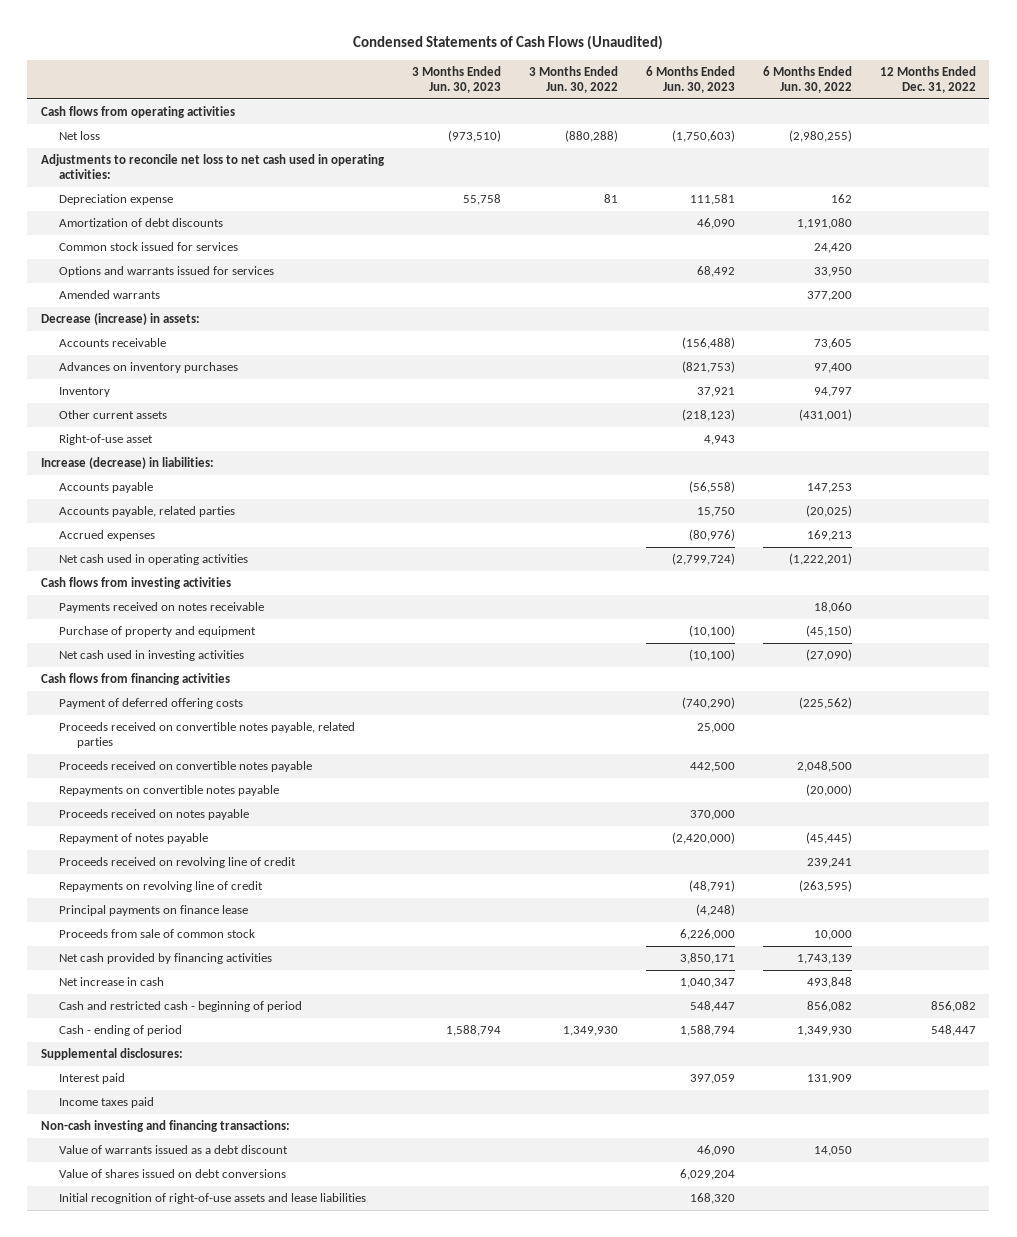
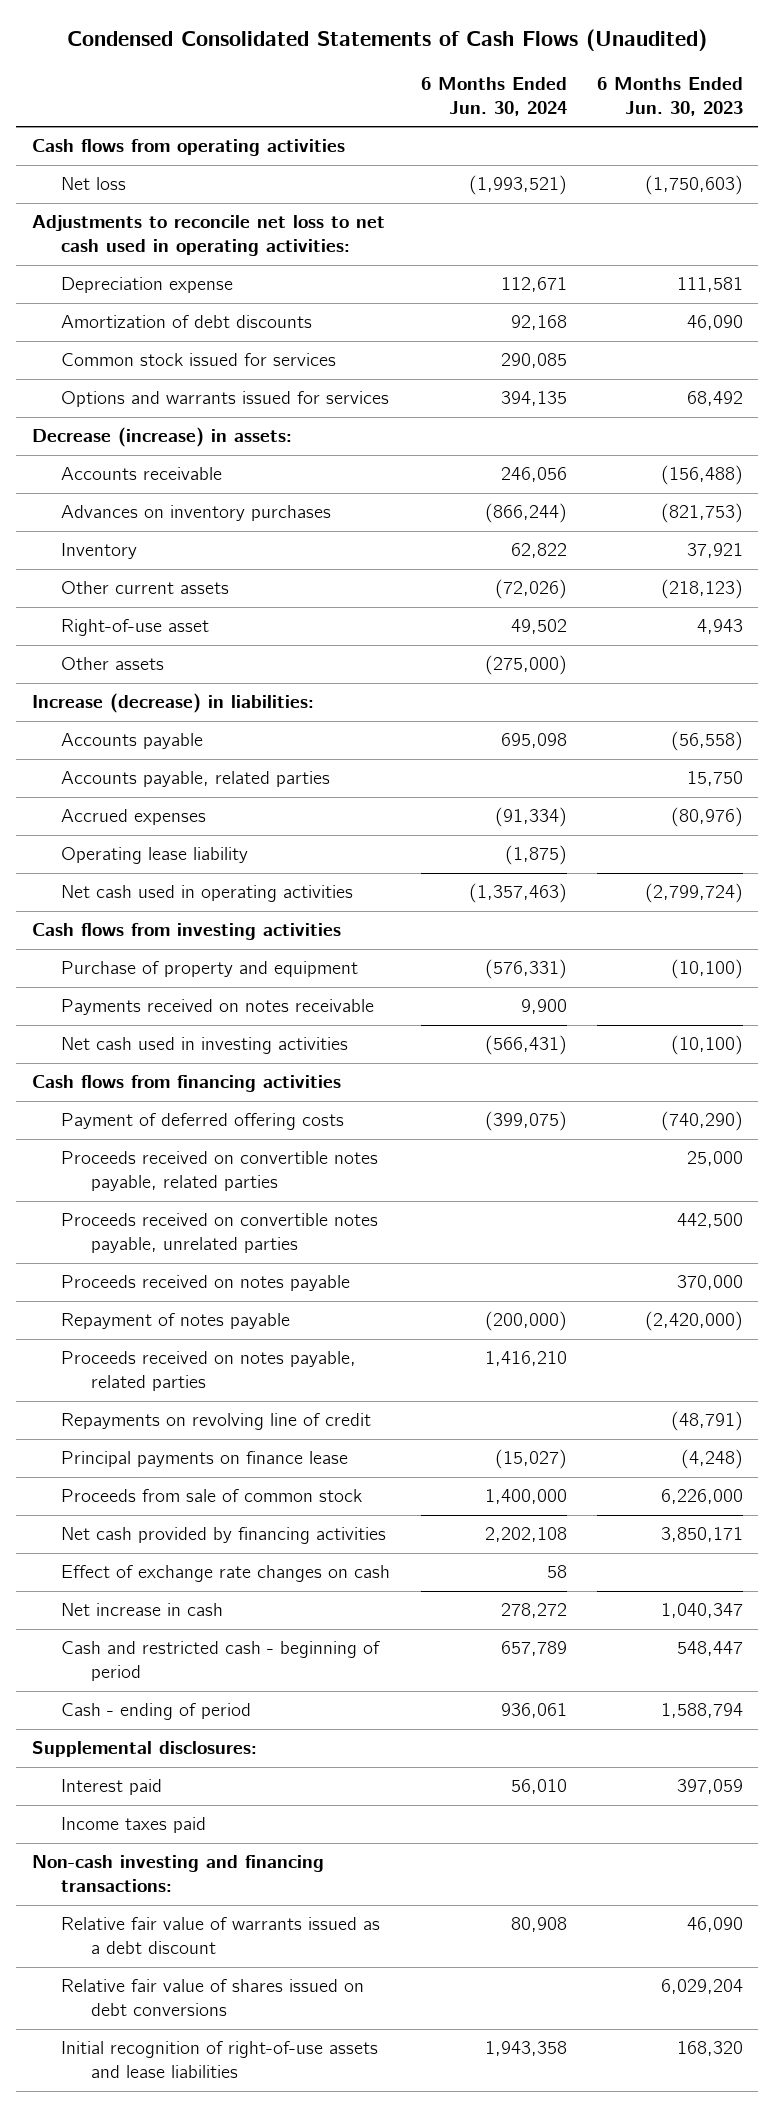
- Condensed Statements of Cash Flows (Unaudited)
+ Condensed Consolidated Statements of Cash Flows (Unaudited)
- | 3 Months Ended Jun. 30, 2023 | 3 Months Ended Jun. 30, 2022 | 6 Months Ended Jun. 30, 2023 | 6 Months Ended Jun. 30, 2022 | 12 Months Ended Dec. 31, 2022
+ | 6 Months Ended Jun. 30, 2024 | 6 Months Ended Jun. 30, 2023
- Amended warrants | | | | 377,200 |
+ Other assets | (275,000) |
+ Operating lease liability | (1,875) |
moved down: Payments received on notes receivable | 9,900 |
- Proceeds received on convertible notes payable | | | 442,500 | 2,048,500 |
- Repayments on convertible notes payable | | | | (20,000) |
+ Proceeds received on convertible notes payable, unrelated parties | | 442,500
- Proceeds received on revolving line of credit | | | | 239,241 |
+ Proceeds received on notes payable, related parties | 1,416,210 |
+ Effect of exchange rate changes on cash | 58 |
- Value of warrants issued as a debt discount | | | 46,090 | 14,050 |
- Value of shares issued on debt conversions | | | 6,029,204 | |
+ Relative fair value of warrants issued as a debt discount | 80,908 | 46,090
+ Relative fair value of shares issued on debt conversions | | 6,029,204

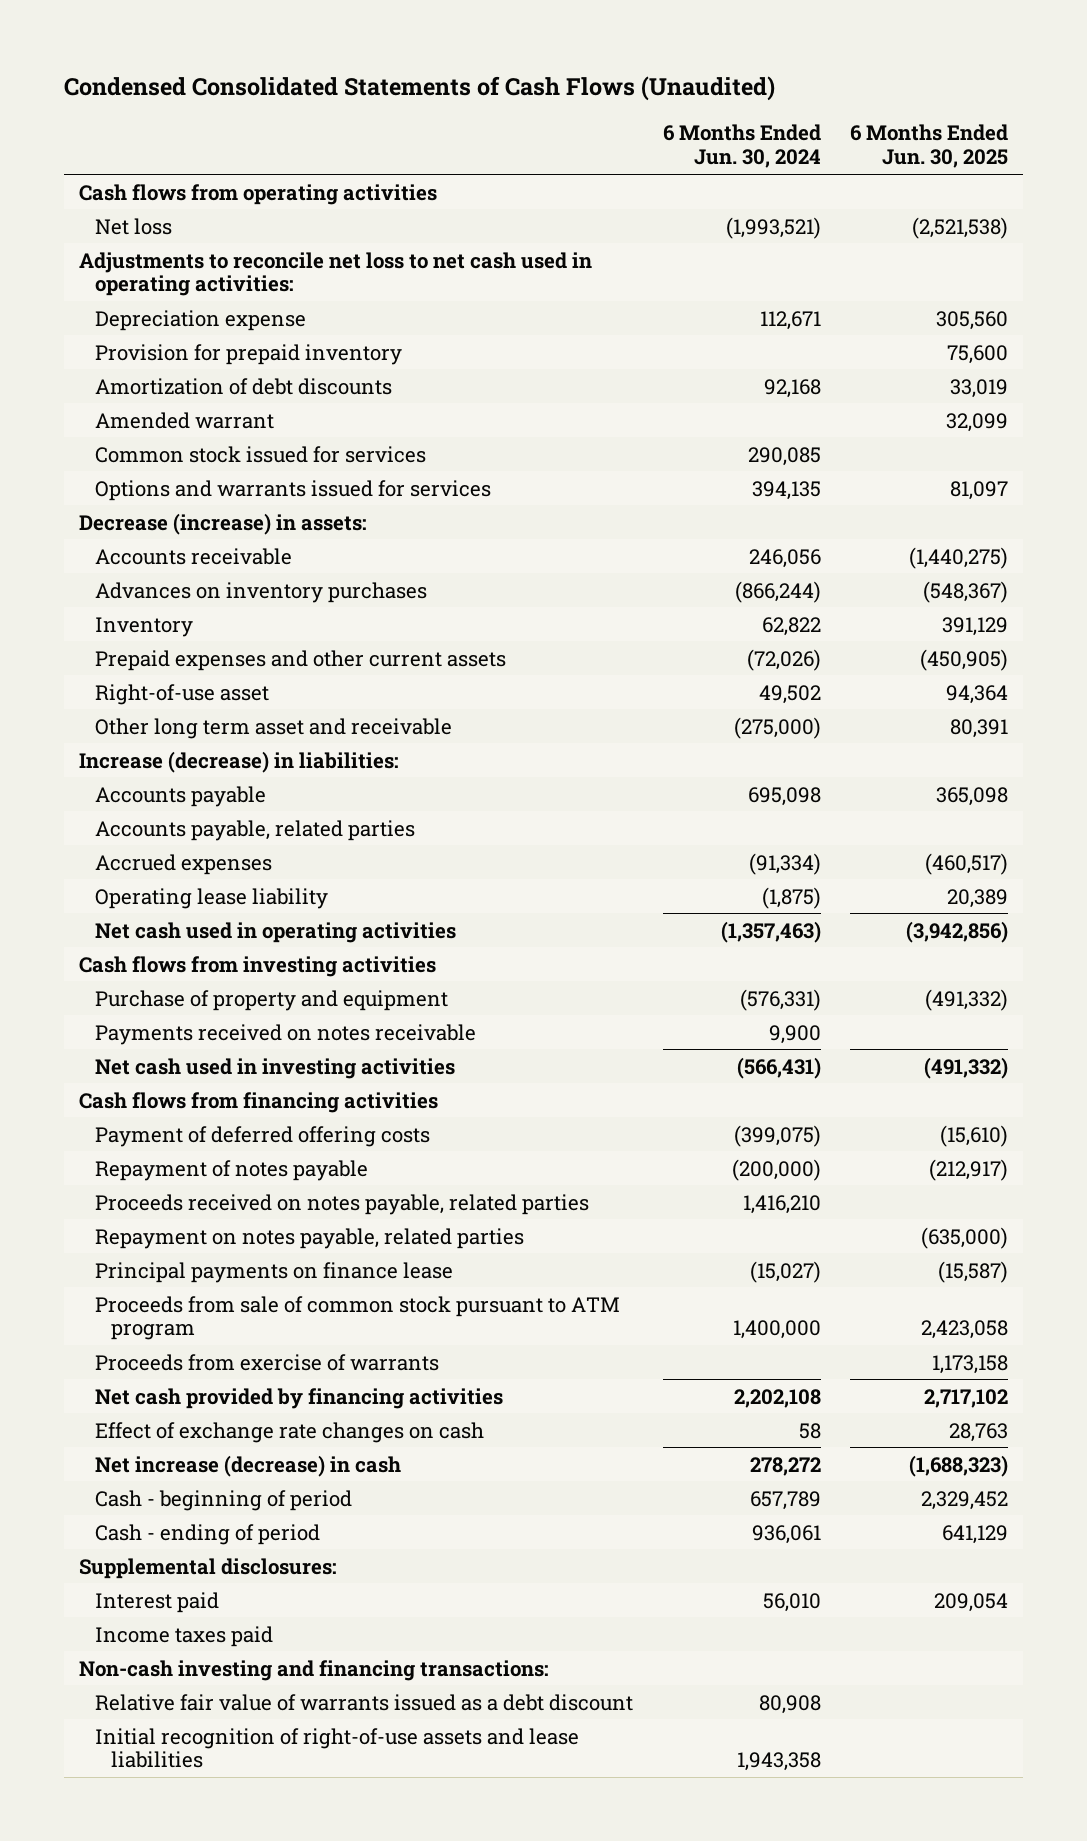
- | 6 Months Ended Jun. 30, 2024 | 6 Months Ended Jun. 30, 2023
+ | 6 Months Ended Jun. 30, 2024 | 6 Months Ended Jun. 30, 2025
+ Provision for prepaid inventory | | 75,600
+ Amended warrant | | 32,099
- Other current assets | (72,026) | (218,123)
+ Prepaid expenses and other current assets | (72,026) | (450,905)
- Other assets | (275,000) |
+ Other long term asset and receivable | (275,000) | 80,391
- Proceeds received on convertible notes payable, related parties | | 25,000
- Proceeds received on convertible notes payable, unrelated parties | | 442,500
- Proceeds received on notes payable | | 370,000
- Repayments on revolving line of credit | | (48,791)
+ Repayment on notes payable, related parties | | (635,000)
- Proceeds from sale of common stock | 1,400,000 | 6,226,000
+ Proceeds from sale of common stock pursuant to ATM program | 1,400,000 | 2,423,058
+ Proceeds from exercise of warrants | | 1,173,158
- Net increase in cash | 278,272 | 1,040,347
- Cash and restricted cash - beginning of period | 657,789 | 548,447
+ Net increase (decrease) in cash | 278,272 | (1,688,323)
+ Cash - beginning of period | 657,789 | 2,329,452
- Relative fair value of shares issued on debt conversions | | 6,029,204

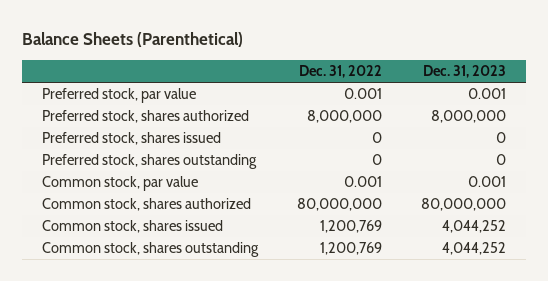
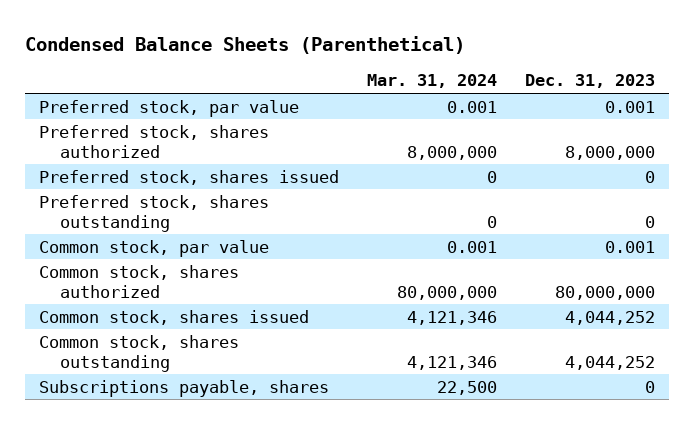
- Balance Sheets (Parenthetical)
+ Condensed Balance Sheets (Parenthetical)
- | Dec. 31, 2022 | Dec. 31, 2023
+ | Mar. 31, 2024 | Dec. 31, 2023
+ Subscriptions payable, shares | 22,500 | 0

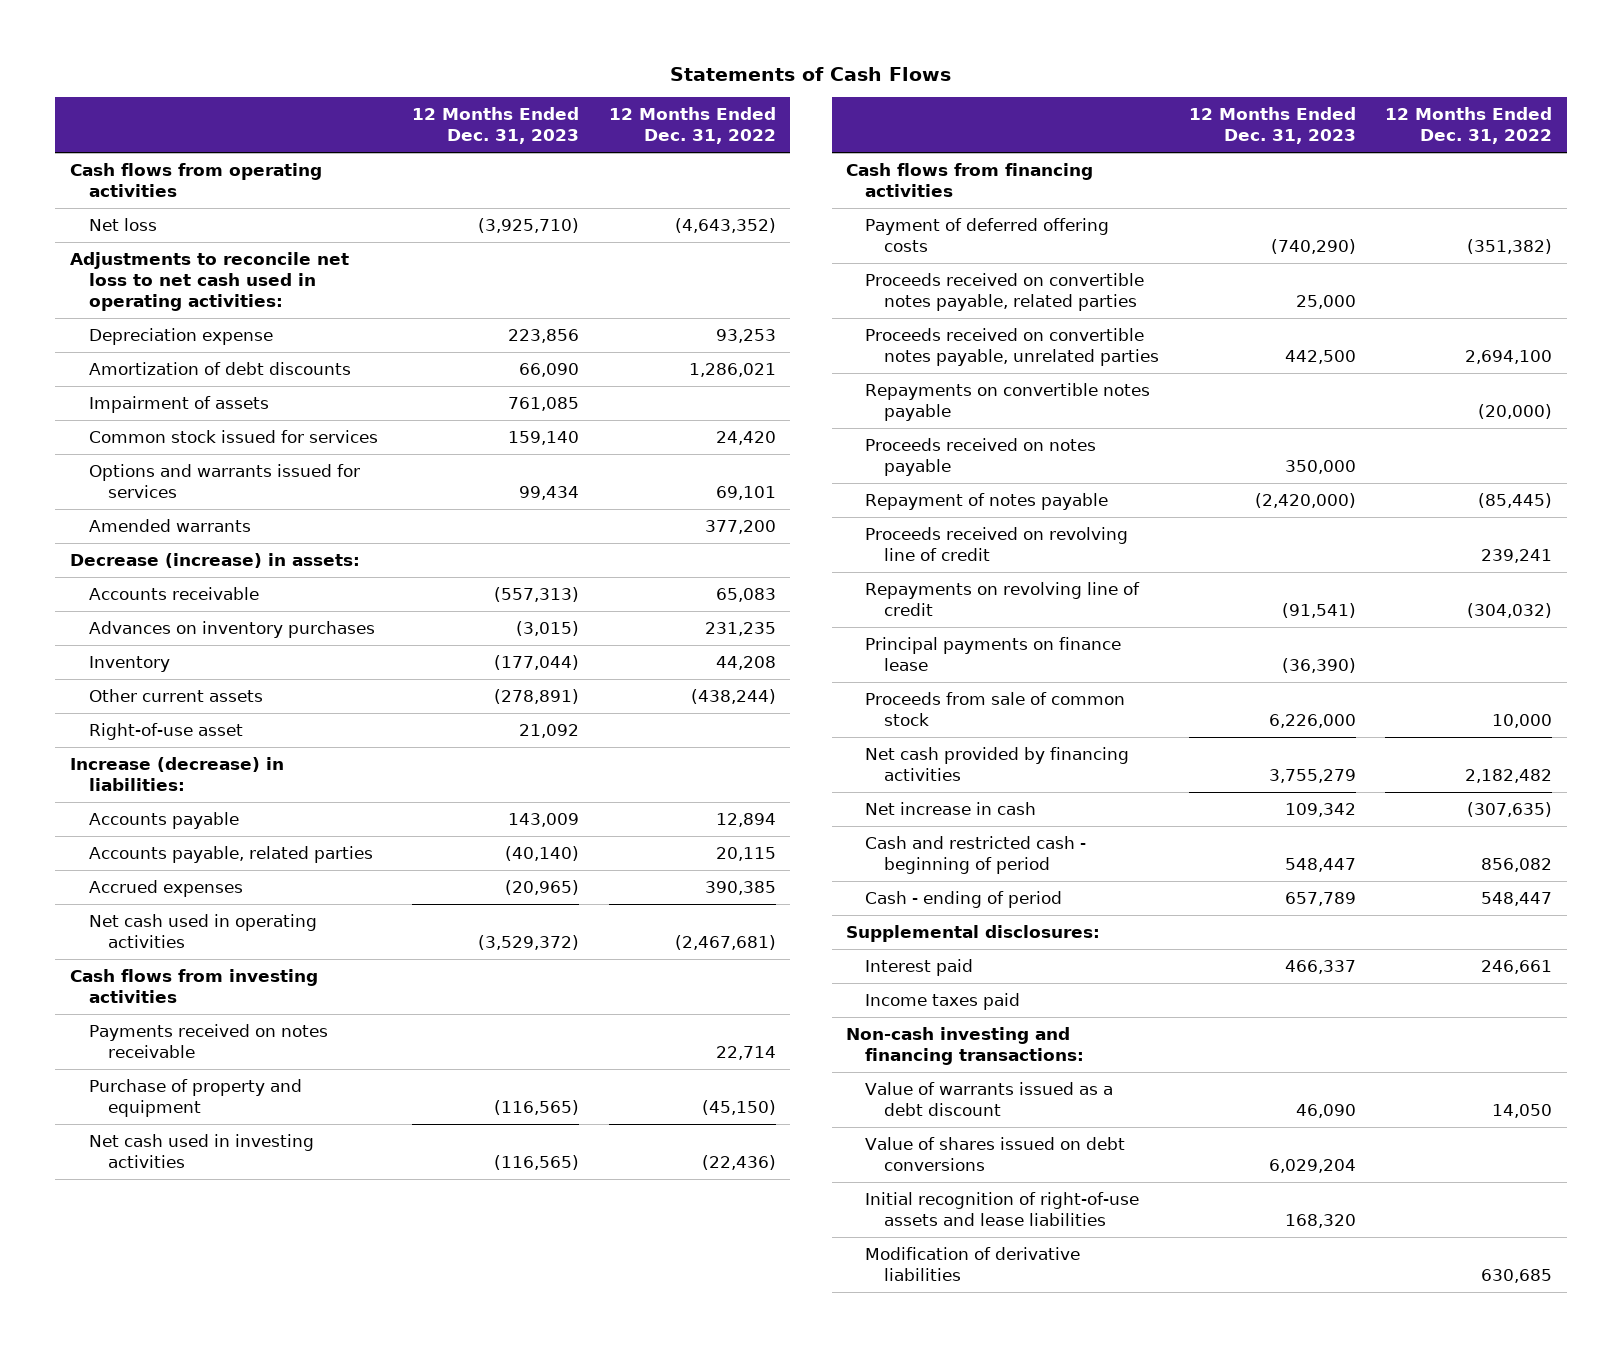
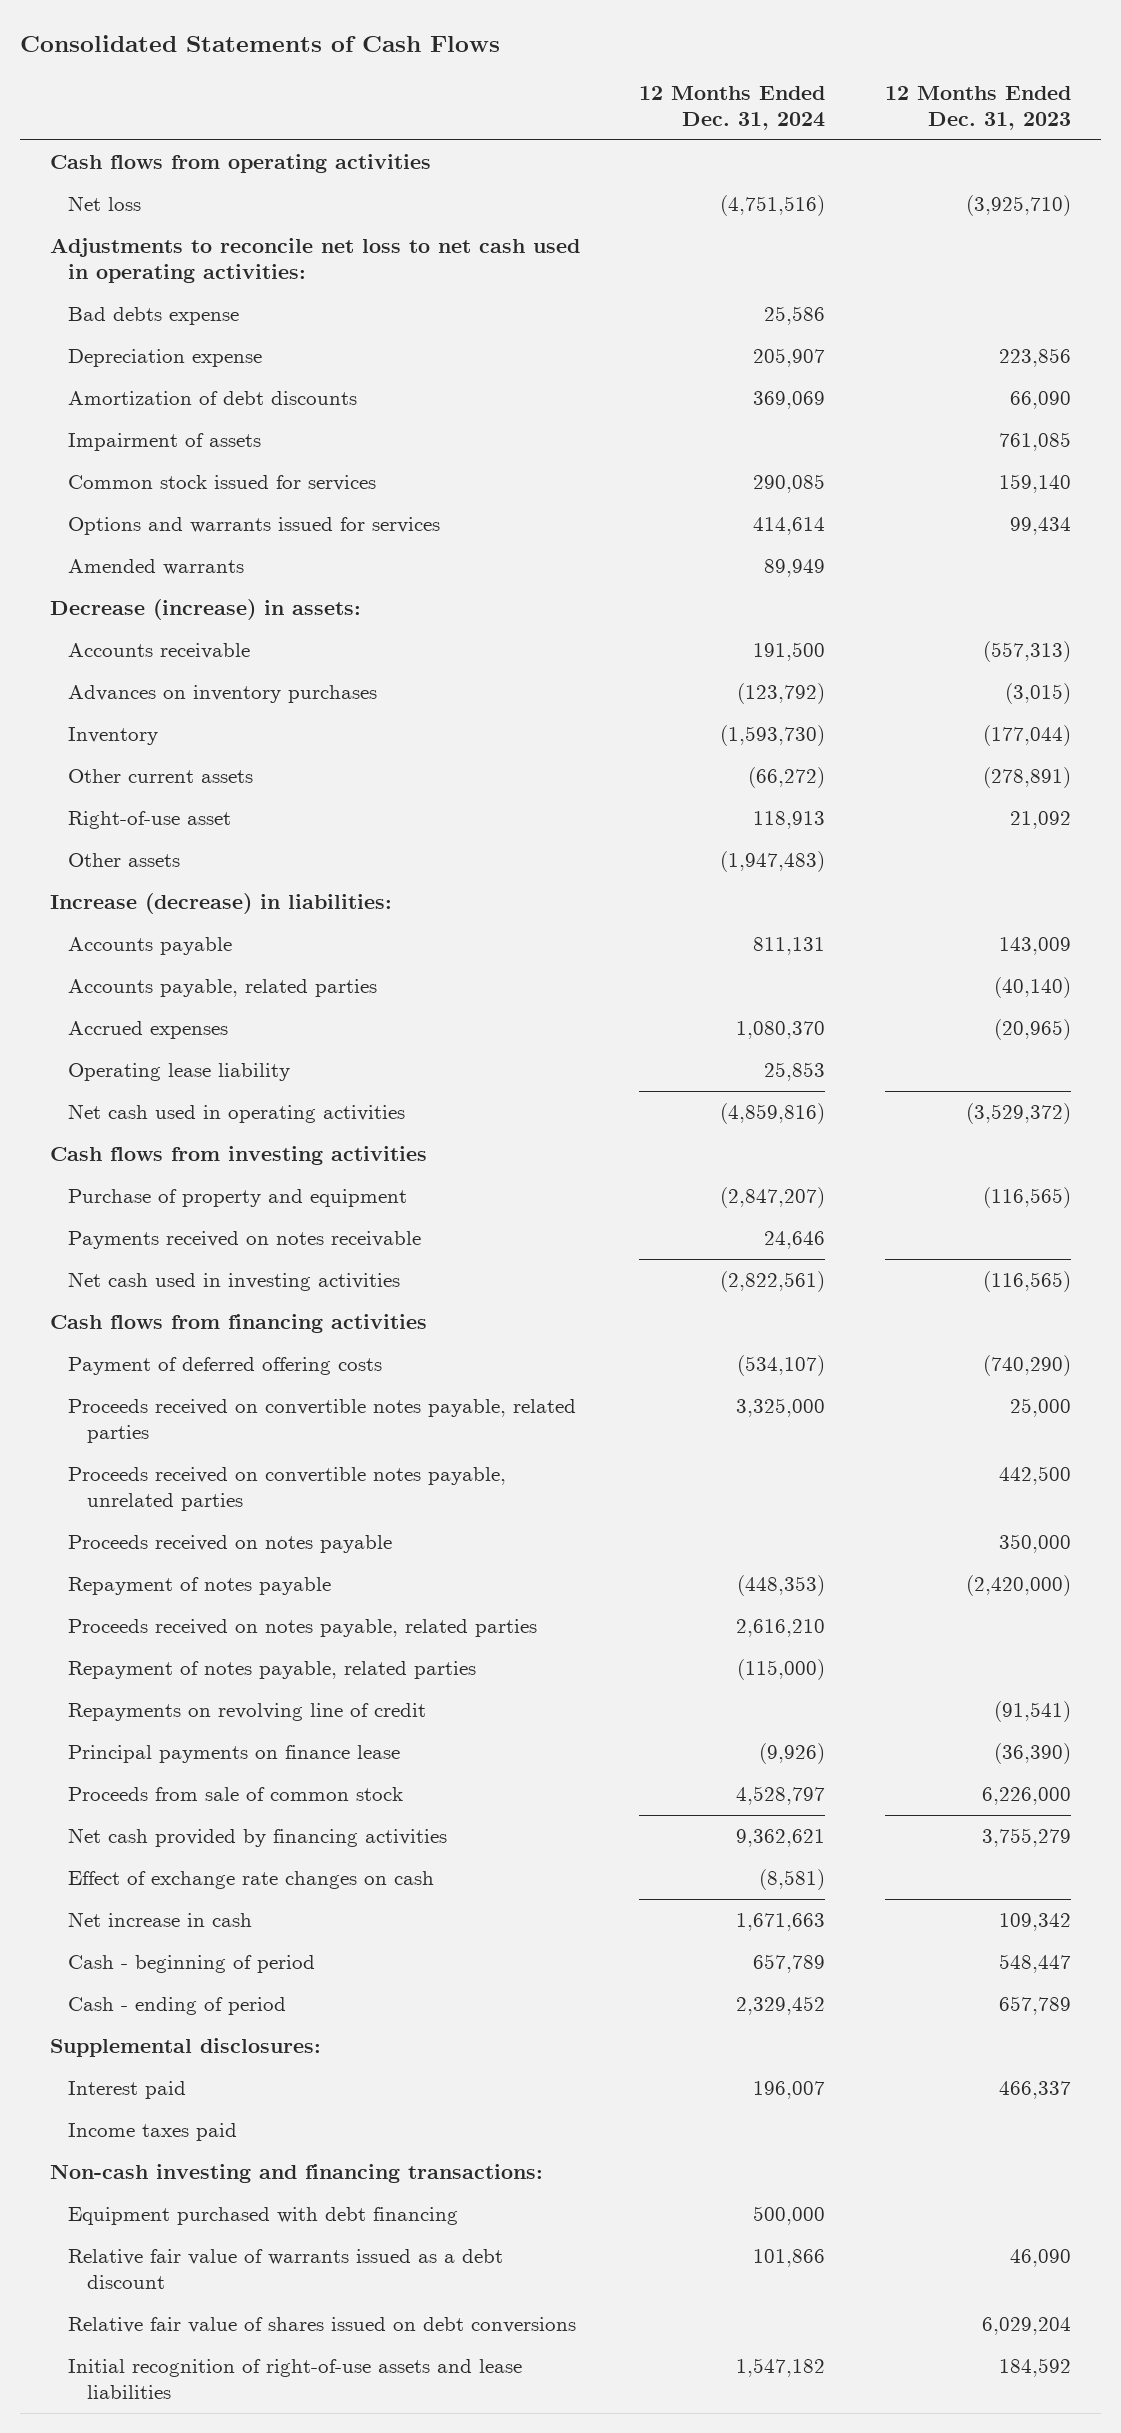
- Statements of Cash Flows
+ Consolidated Statements of Cash Flows
- | 12 Months Ended Dec. 31, 2023 | 12 Months Ended Dec. 31, 2022
+ | 12 Months Ended Dec. 31, 2024 | 12 Months Ended Dec. 31, 2023
+ Bad debts expense | 25,586 |
+ Other assets | (1,947,483) |
+ Operating lease liability | 25,853 |
moved down: Payments received on notes receivable | 24,646 |
- Repayments on convertible notes payable | | (20,000)
- Proceeds received on revolving line of credit | | 239,241
+ Proceeds received on notes payable, related parties | 2,616,210 |
+ Repayment of notes payable, related parties | (115,000) |
+ Effect of exchange rate changes on cash | (8,581) |
- Cash and restricted cash - beginning of period | 548,447 | 856,082
+ Cash - beginning of period | 657,789 | 548,447
- Value of warrants issued as a debt discount | 46,090 | 14,050
- Value of shares issued on debt conversions | 6,029,204 |
- Initial recognition of right-of-use assets and lease liabilities | 168,320 |
- Modification of derivative liabilities | | 630,685
+ Equipment purchased with debt financing | 500,000 |
+ Relative fair value of warrants issued as a debt discount | 101,866 | 46,090
+ Relative fair value of shares issued on debt conversions | | 6,029,204
+ Initial recognition of right-of-use assets and lease liabilities | 1,547,182 | 184,592

